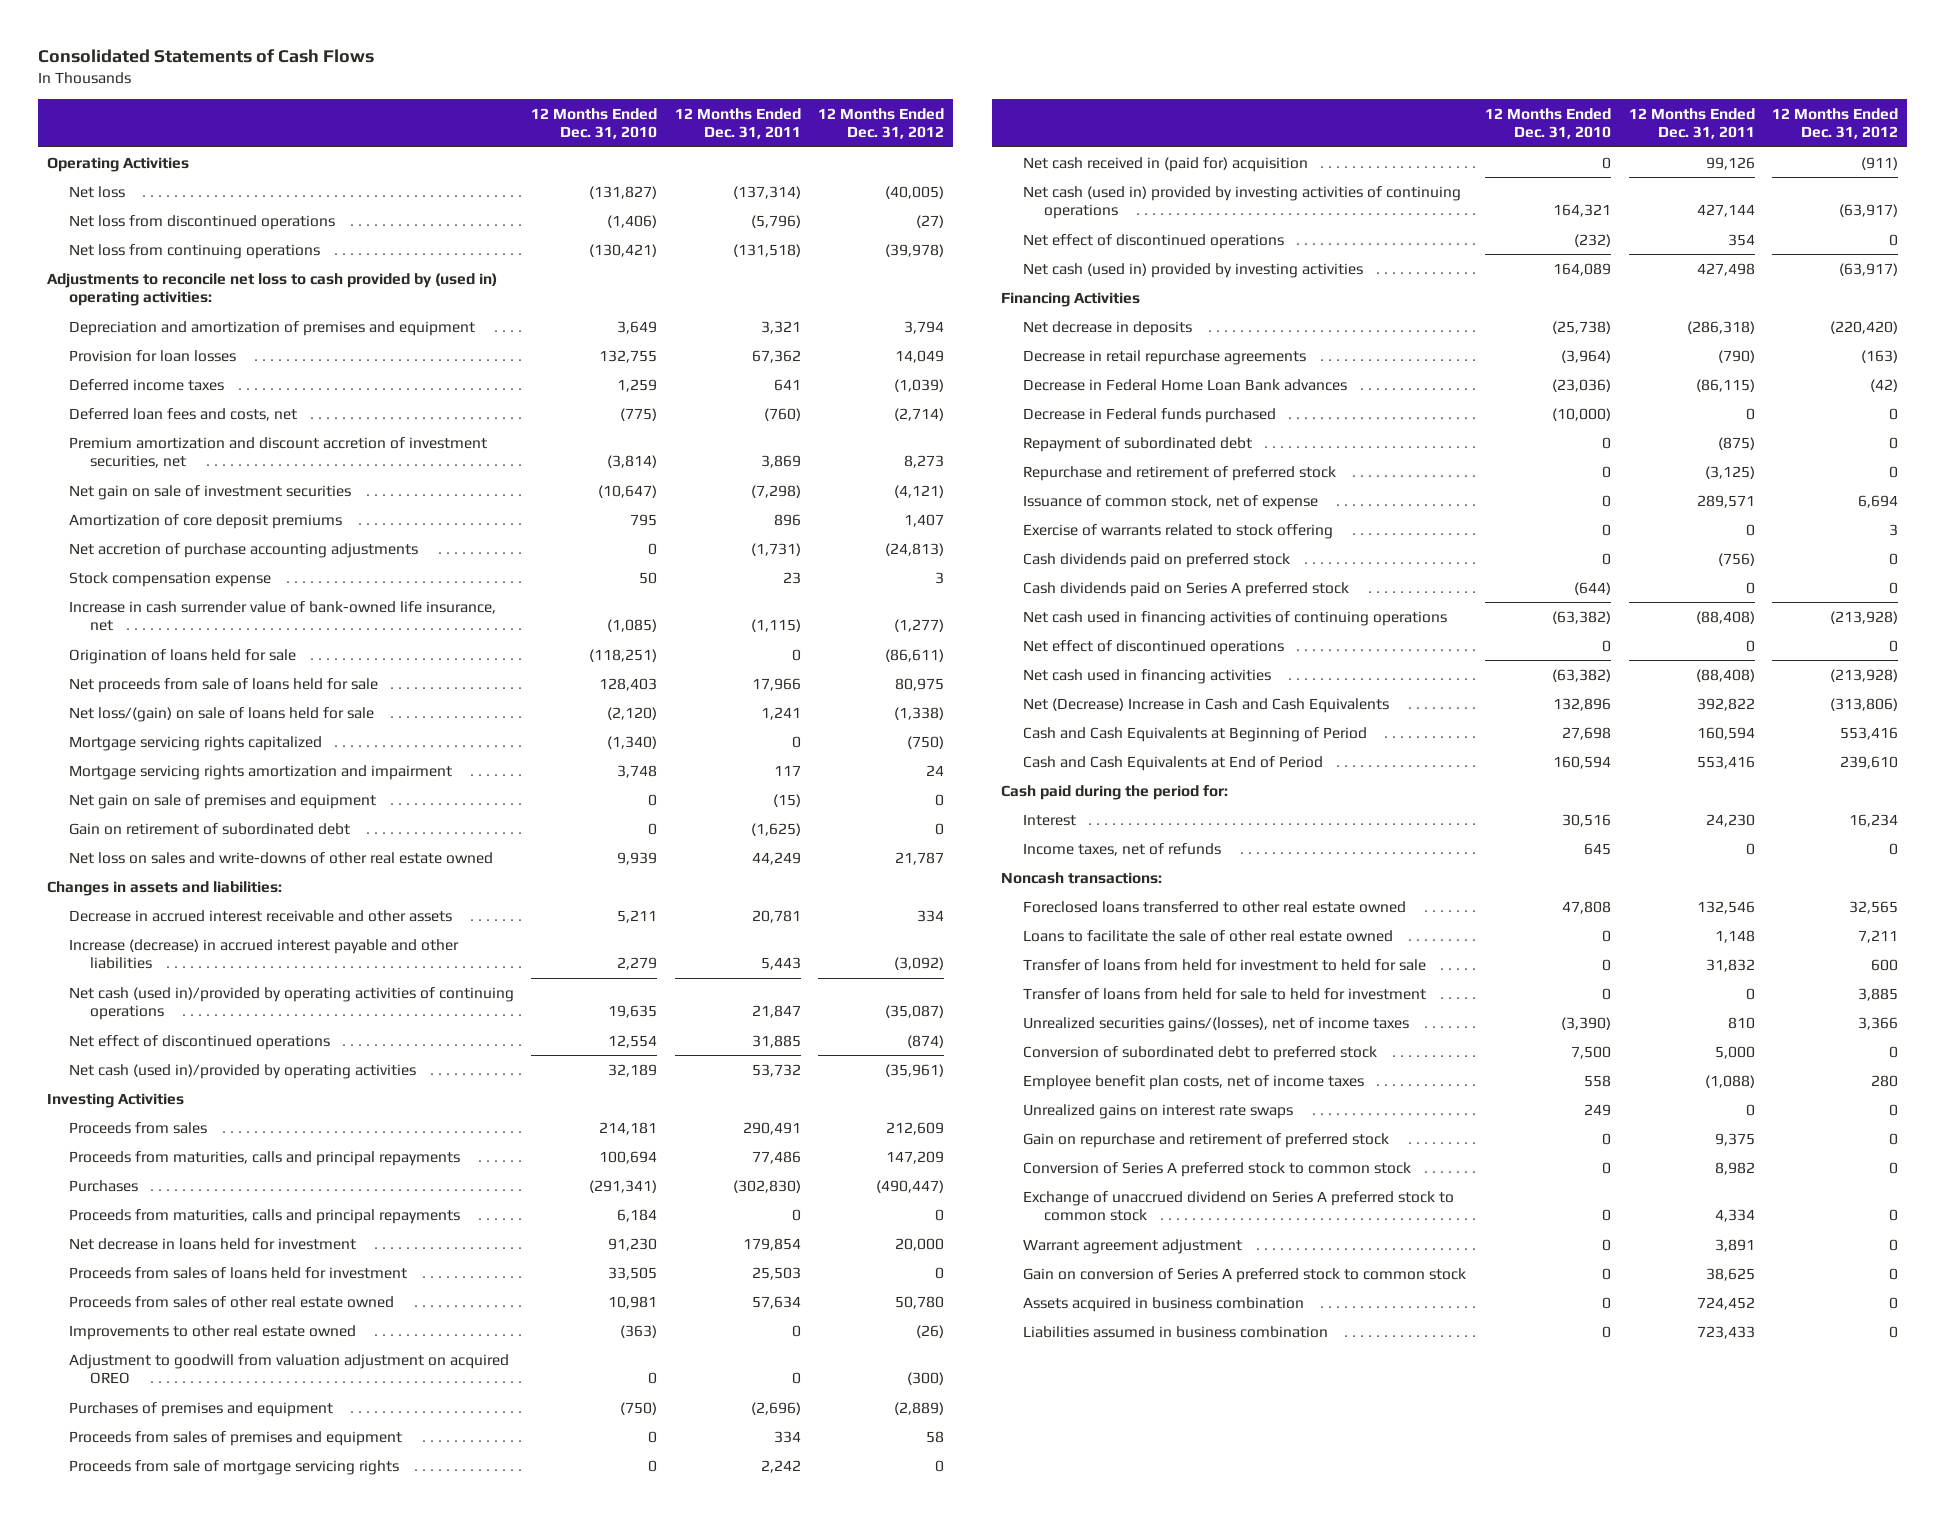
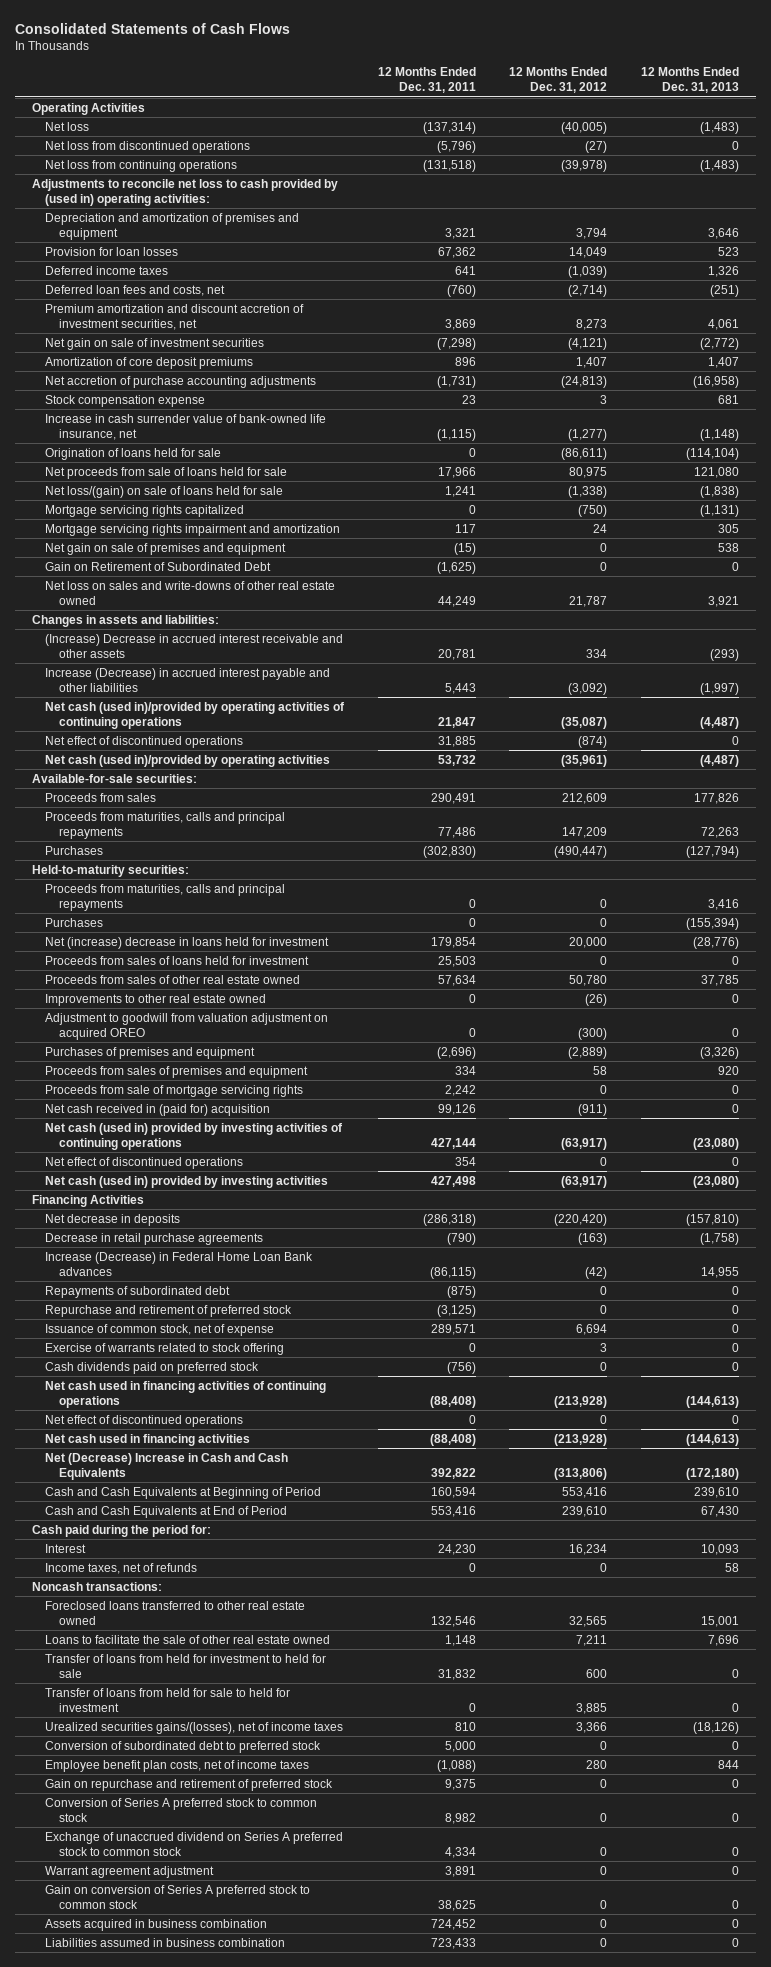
- | 12 Months Ended Dec. 31, 2010 | 12 Months Ended Dec. 31, 2011 | 12 Months Ended Dec. 31, 2012
+ | 12 Months Ended Dec. 31, 2011 | 12 Months Ended Dec. 31, 2012 | 12 Months Ended Dec. 31, 2013
- Mortgage servicing rights amortization and impairment | 3,748 | 117 | 24
+ Mortgage servicing rights impairment and amortization | 117 | 24 | 305
- Gain on retirement of subordinated debt | 0 | (1,625) | 0
+ Gain on Retirement of Subordinated Debt | (1,625) | 0 | 0
- Decrease in accrued interest receivable and other assets | 5,211 | 20,781 | 334
- Increase (decrease) in accrued interest payable and other liabilities | 2,279 | 5,443 | (3,092)
+ (Increase) Decrease in accrued interest receivable and other assets | 20,781 | 334 | (293)
+ Increase (Decrease) in accrued interest payable and other liabilities | 5,443 | (3,092) | (1,997)
- Investing Activities
+ Available-for-sale securities:
+ Held-to-maturity securities:
- Net decrease in loans held for investment | 91,230 | 179,854 | 20,000
+ Purchases | 0 | 0 | (155,394)
+ Net (increase) decrease in loans held for investment | 179,854 | 20,000 | (28,776)
- Decrease in retail repurchase agreements | (3,964) | (790) | (163)
- Decrease in Federal Home Loan Bank advances | (23,036) | (86,115) | (42)
- Decrease in Federal funds purchased | (10,000) | 0 | 0
- Repayment of subordinated debt | 0 | (875) | 0
+ Decrease in retail purchase agreements | (790) | (163) | (1,758)
+ Increase (Decrease) in Federal Home Loan Bank advances | (86,115) | (42) | 14,955
+ Repayments of subordinated debt | (875) | 0 | 0
- Cash dividends paid on Series A preferred stock | (644) | 0 | 0
- Unrealized securities gains/(losses), net of income taxes | (3,390) | 810 | 3,366
+ Urealized securities gains/(losses), net of income taxes | 810 | 3,366 | (18,126)
- Unrealized gains on interest rate swaps | 249 | 0 | 0

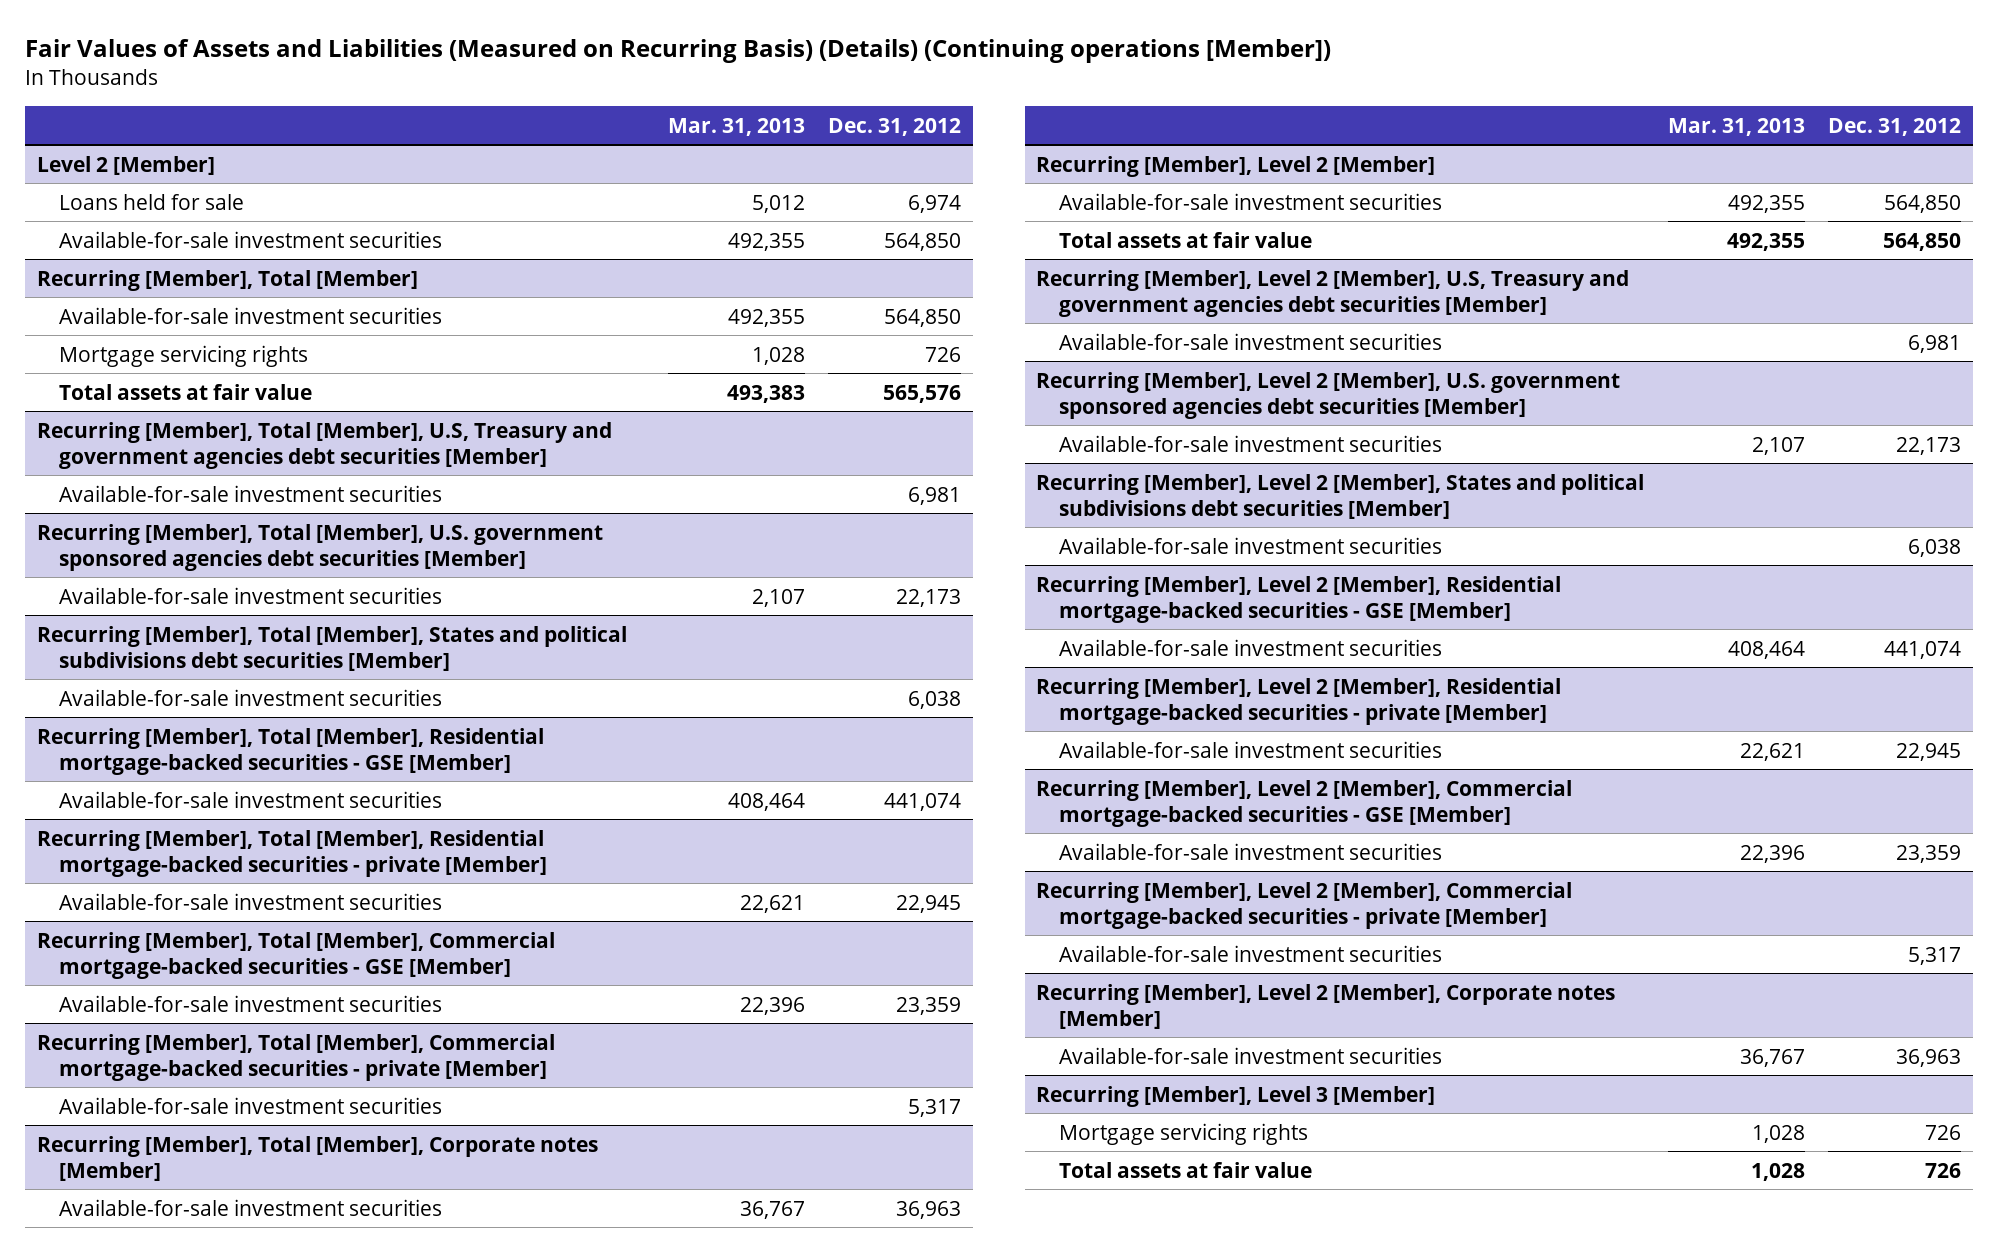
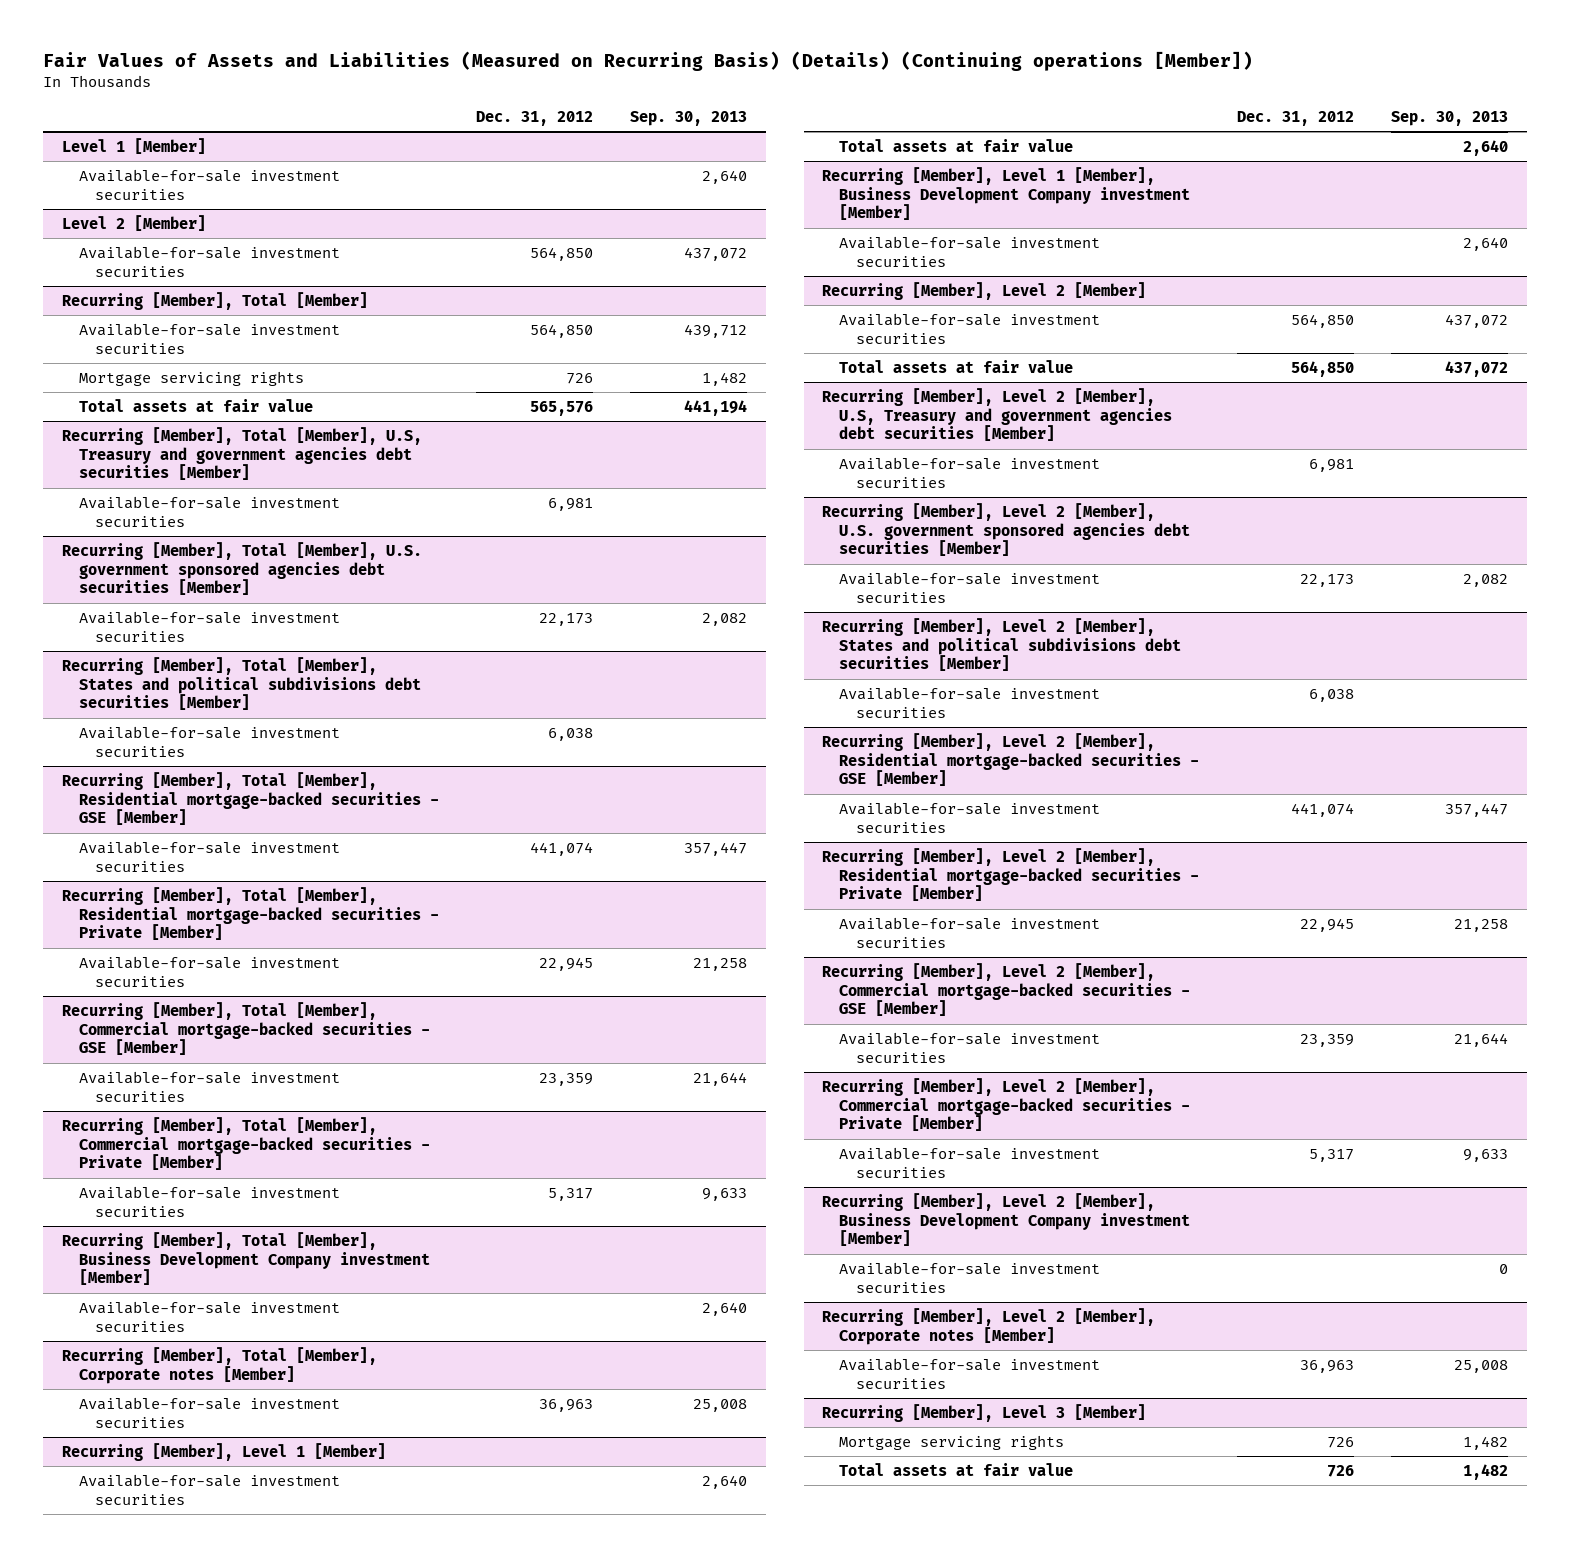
- | Mar. 31, 2013 | Dec. 31, 2012
+ | Dec. 31, 2012 | Sep. 30, 2013
+ Level 1 [Member]
+ Available-for-sale investment securities | | 2,640
@ Level 2 [Member]
- Loans held for sale | 5,012 | 6,974
- Recurring [Member], Total [Member], Residential mortgage-backed securities - private [Member]
+ Recurring [Member], Total [Member], Residential mortgage-backed securities - Private [Member]
- Recurring [Member], Total [Member], Commercial mortgage-backed securities - private [Member]
+ Recurring [Member], Total [Member], Commercial mortgage-backed securities - Private [Member]
+ Recurring [Member], Total [Member], Business Development Company investment [Member]
+ Available-for-sale investment securities | | 2,640
+ Recurring [Member], Level 1 [Member]
+ Available-for-sale investment securities | | 2,640
+ Total assets at fair value | | 2,640
+ Recurring [Member], Level 1 [Member], Business Development Company investment [Member]
+ Available-for-sale investment securities | | 2,640
- Recurring [Member], Level 2 [Member], Residential mortgage-backed securities - private [Member]
+ Recurring [Member], Level 2 [Member], Residential mortgage-backed securities - Private [Member]
- Recurring [Member], Level 2 [Member], Commercial mortgage-backed securities - private [Member]
+ Recurring [Member], Level 2 [Member], Commercial mortgage-backed securities - Private [Member]
+ Recurring [Member], Level 2 [Member], Business Development Company investment [Member]
+ Available-for-sale investment securities | | 0

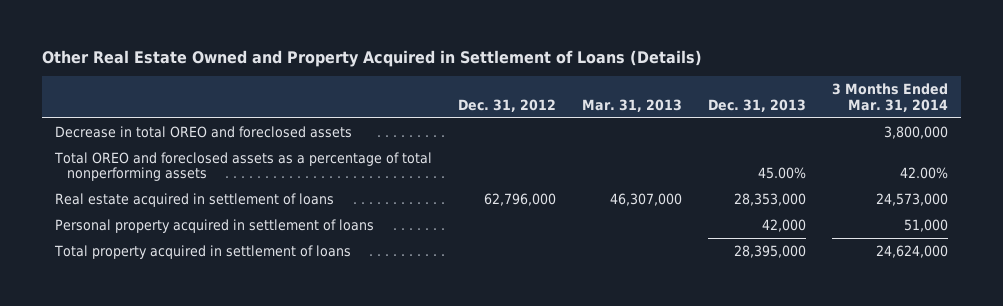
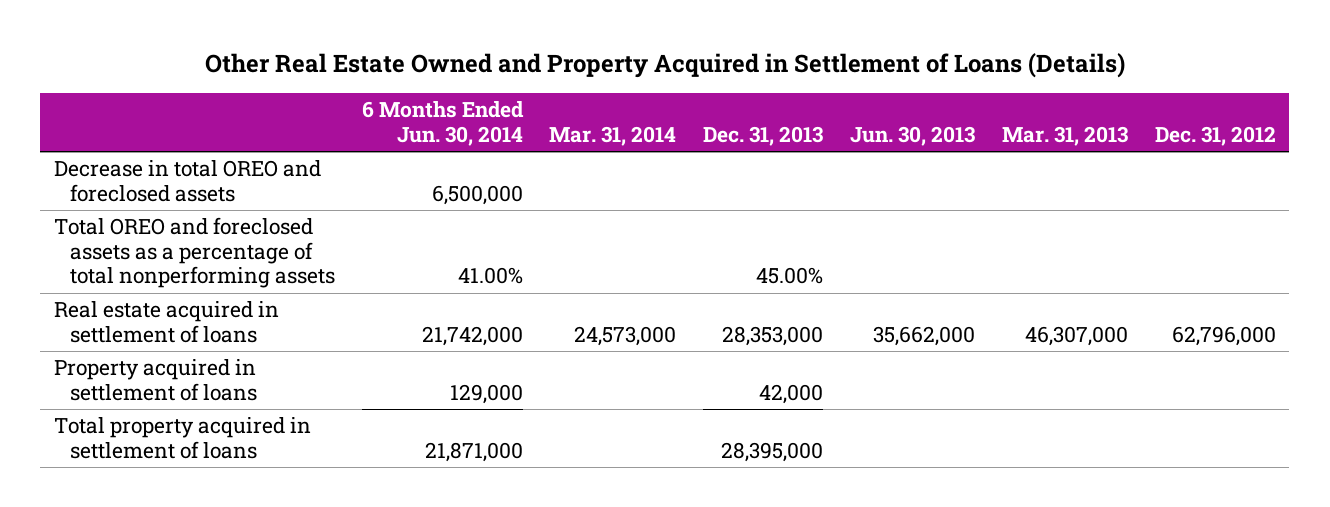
- | Dec. 31, 2012 | Mar. 31, 2013 | Dec. 31, 2013 | 3 Months Ended Mar. 31, 2014
+ | 6 Months Ended Jun. 30, 2014 | Mar. 31, 2014 | Dec. 31, 2013 | Jun. 30, 2013 | Mar. 31, 2013 | Dec. 31, 2012
- Personal property acquired in settlement of loans | | | 42,000 | 51,000
+ Property acquired in settlement of loans | 129,000 | | 42,000 | | |

